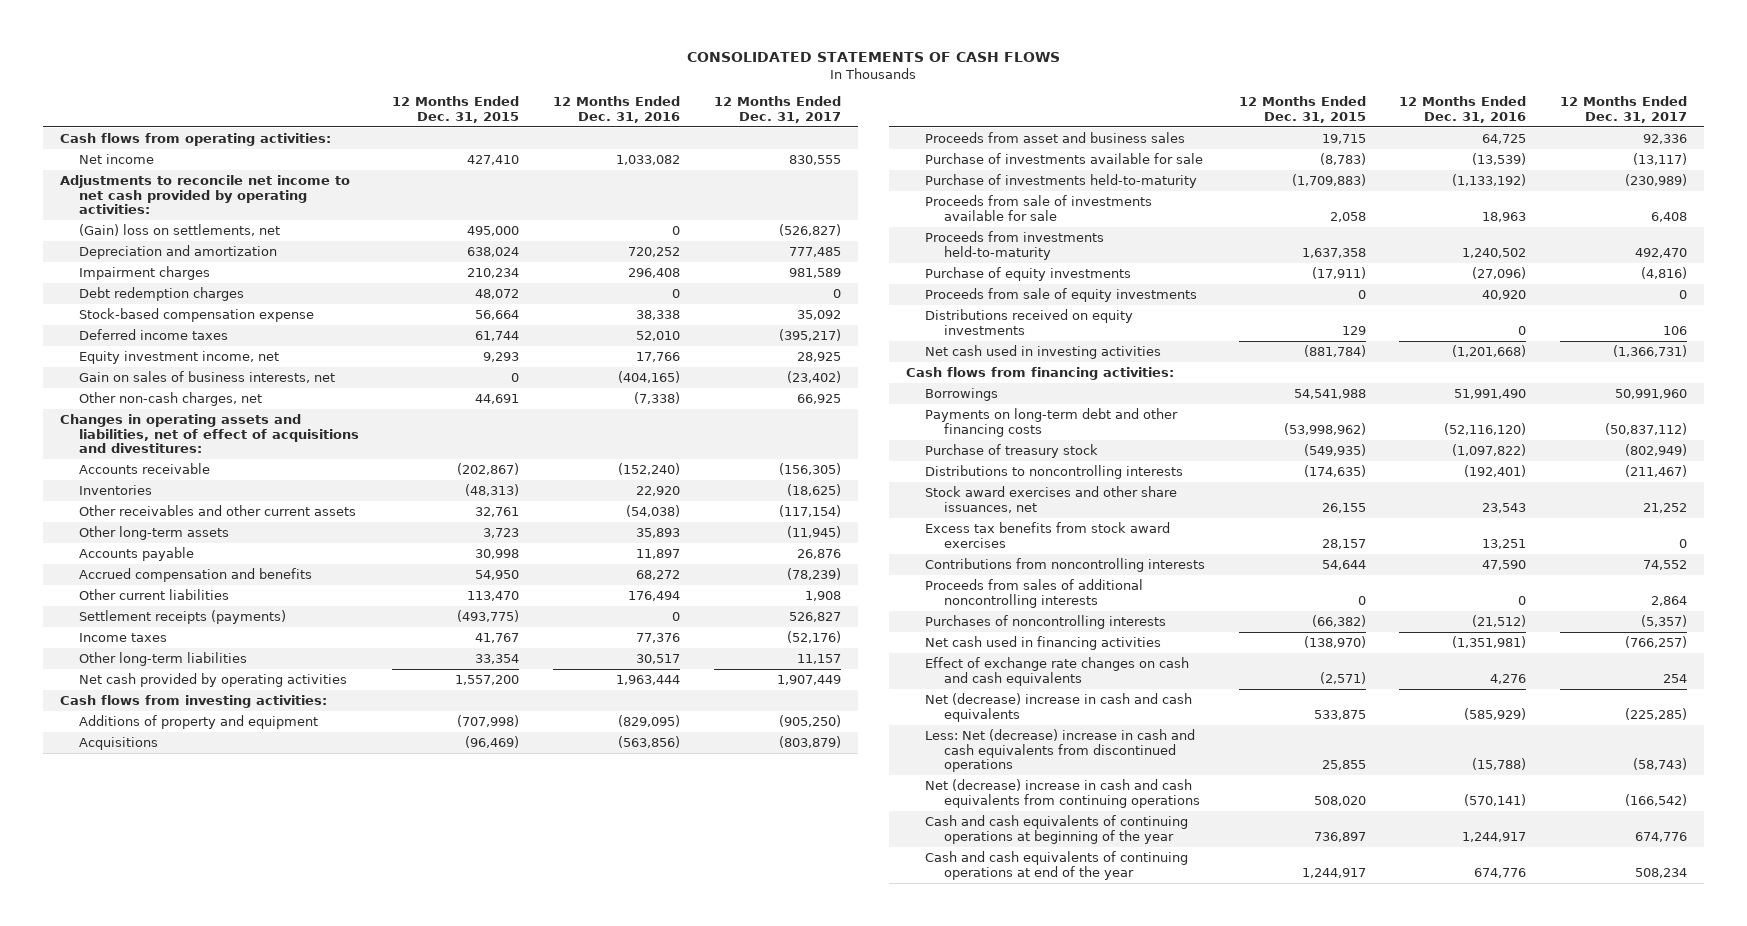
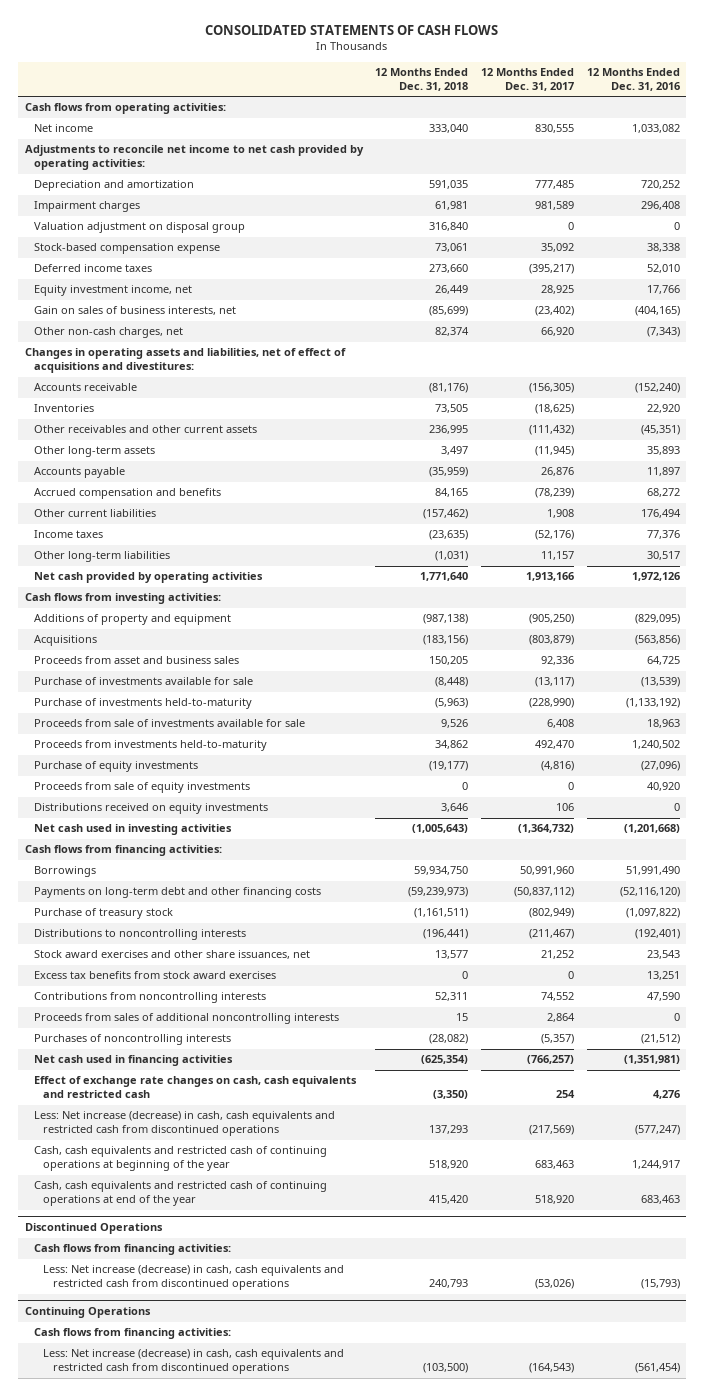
- | 12 Months Ended Dec. 31, 2015 | 12 Months Ended Dec. 31, 2016 | 12 Months Ended Dec. 31, 2017
+ | 12 Months Ended Dec. 31, 2018 | 12 Months Ended Dec. 31, 2017 | 12 Months Ended Dec. 31, 2016
- (Gain) loss on settlements, net | 495,000 | 0 | (526,827)
- Debt redemption charges | 48,072 | 0 | 0
+ Valuation adjustment on disposal group | 316,840 | 0 | 0
- Other non-cash charges, net | 44,691 | (7,338) | 66,925
+ Other non-cash charges, net | 82,374 | 66,920 | (7,343)
- Other receivables and other current assets | 32,761 | (54,038) | (117,154)
+ Other receivables and other current assets | 236,995 | (111,432) | (45,351)
- Settlement receipts (payments) | (493,775) | 0 | 526,827
- Net cash provided by operating activities | 1,557,200 | 1,963,444 | 1,907,449
+ Net cash provided by operating activities | 1,771,640 | 1,913,166 | 1,972,126
- Purchase of investments held-to-maturity | (1,709,883) | (1,133,192) | (230,989)
+ Purchase of investments held-to-maturity | (5,963) | (228,990) | (1,133,192)
- Net cash used in investing activities | (881,784) | (1,201,668) | (1,366,731)
+ Net cash used in investing activities | (1,005,643) | (1,364,732) | (1,201,668)
- Effect of exchange rate changes on cash and cash equivalents | (2,571) | 4,276 | 254
- Net (decrease) increase in cash and cash equivalents | 533,875 | (585,929) | (225,285)
- Less: Net (decrease) increase in cash and cash equivalents from discontinued operations | 25,855 | (15,788) | (58,743)
- Net (decrease) increase in cash and cash equivalents from continuing operations | 508,020 | (570,141) | (166,542)
- Cash and cash equivalents of continuing operations at beginning of the year | 736,897 | 1,244,917 | 674,776
- Cash and cash equivalents of continuing operations at end of the year | 1,244,917 | 674,776 | 508,234
+ Effect of exchange rate changes on cash, cash equivalents and restricted cash | (3,350) | 254 | 4,276
+ Less: Net increase (decrease) in cash, cash equivalents and restricted cash from discontinued operations | 137,293 | (217,569) | (577,247)
+ Cash, cash equivalents and restricted cash of continuing operations at beginning of the year | 518,920 | 683,463 | 1,244,917
+ Cash, cash equivalents and restricted cash of continuing operations at end of the year | 415,420 | 518,920 | 683,463
+ Discontinued Operations
+ Cash flows from financing activities:
+ Less: Net increase (decrease) in cash, cash equivalents and restricted cash from discontinued operations | 240,793 | (53,026) | (15,793)
+ Continuing Operations
+ Cash flows from financing activities:
+ Less: Net increase (decrease) in cash, cash equivalents and restricted cash from discontinued operations | (103,500) | (164,543) | (561,454)

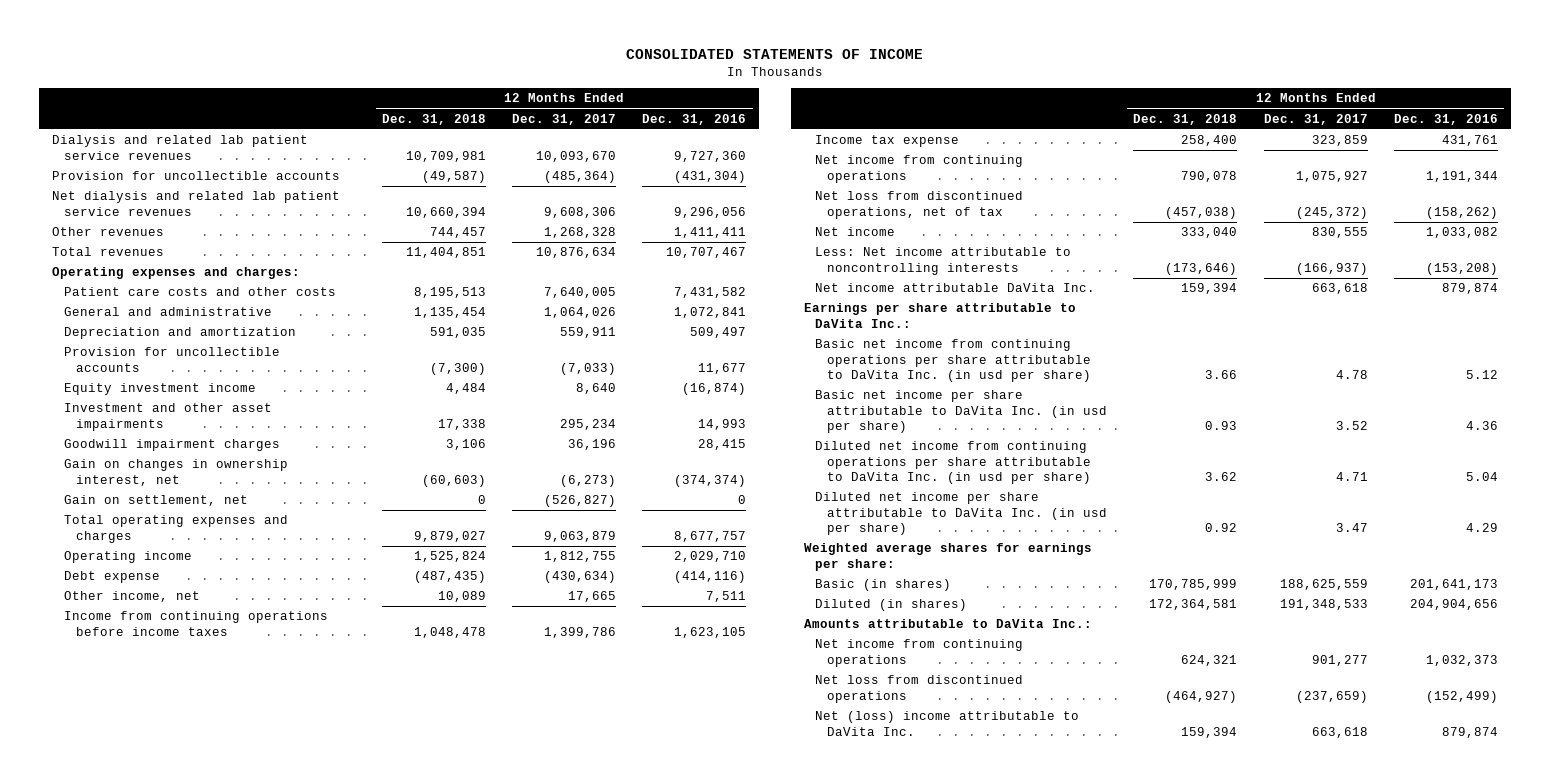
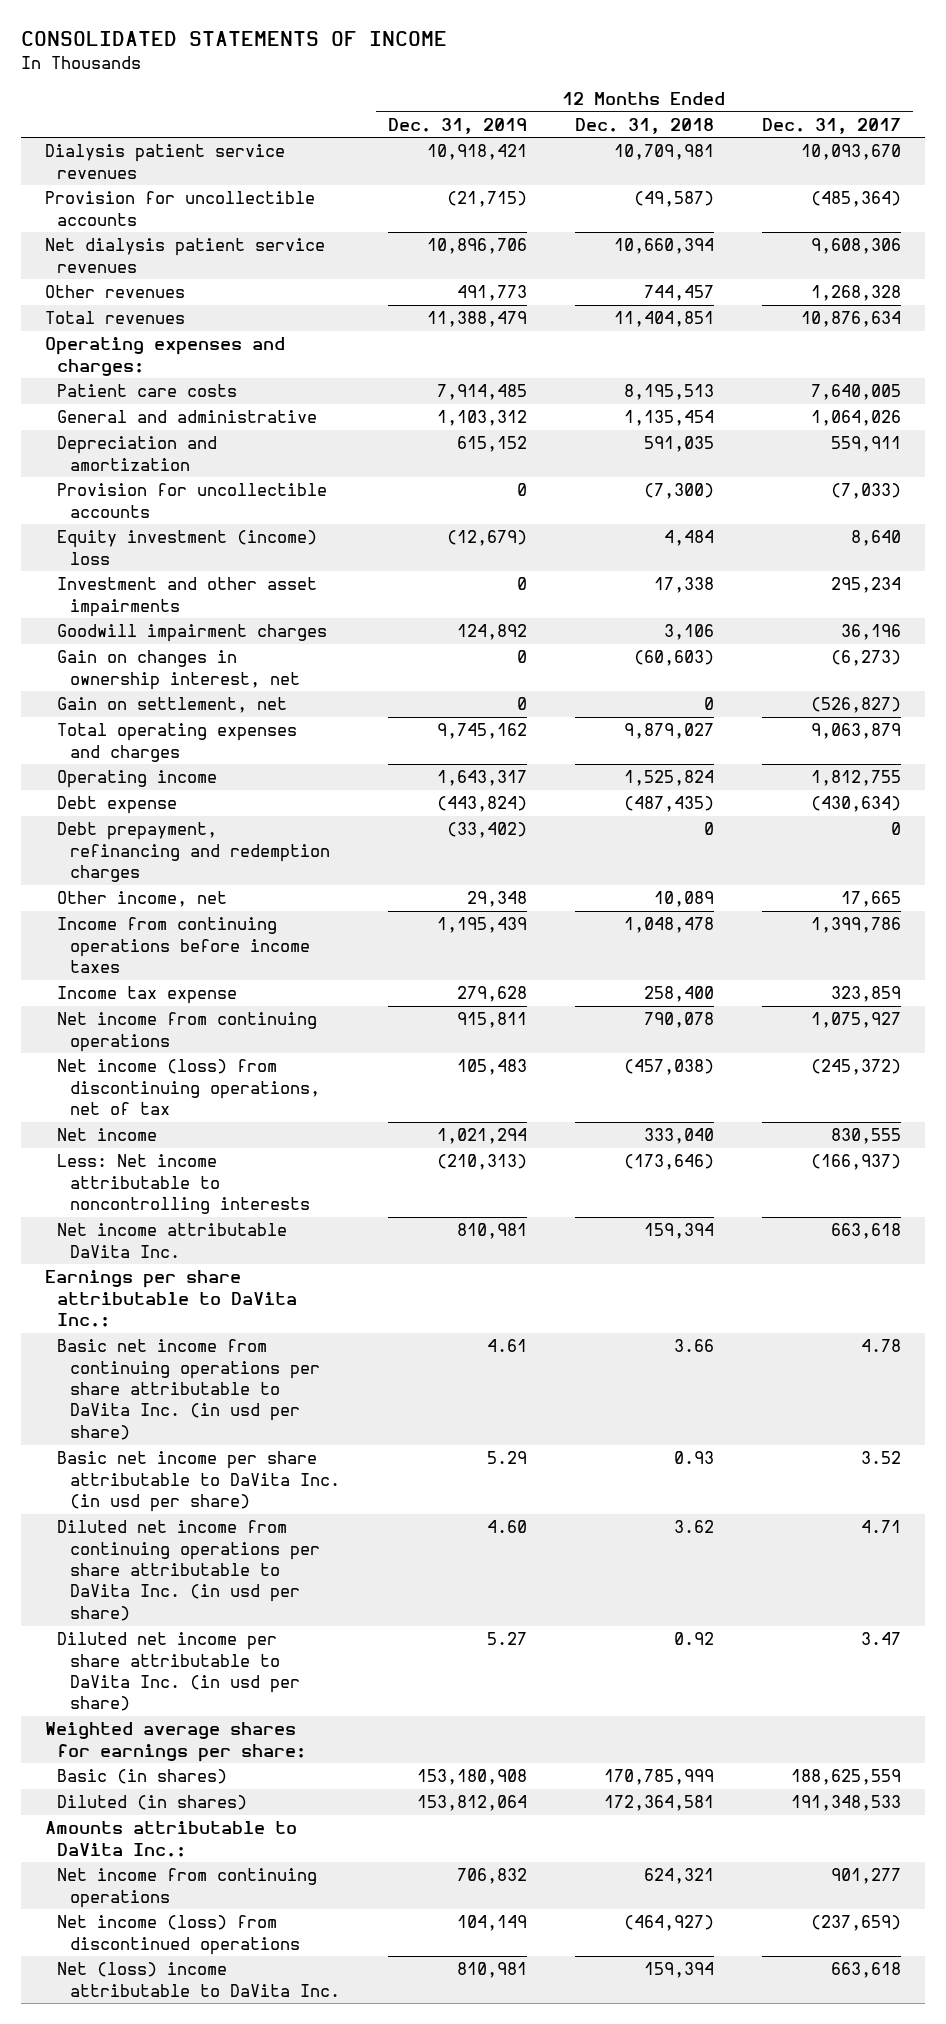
- | 12 Months Ended Dec. 31, 2018 | 12 Months Ended Dec. 31, 2017 | 12 Months Ended Dec. 31, 2016
+ | 12 Months Ended Dec. 31, 2019 | 12 Months Ended Dec. 31, 2018 | 12 Months Ended Dec. 31, 2017
- Dialysis and related lab patient service revenues | 10,709,981 | 10,093,670 | 9,727,360
+ Dialysis patient service revenues | 10,918,421 | 10,709,981 | 10,093,670
- Net dialysis and related lab patient service revenues | 10,660,394 | 9,608,306 | 9,296,056
+ Net dialysis patient service revenues | 10,896,706 | 10,660,394 | 9,608,306
- Patient care costs and other costs | 8,195,513 | 7,640,005 | 7,431,582
+ Patient care costs | 7,914,485 | 8,195,513 | 7,640,005
- Equity investment income | 4,484 | 8,640 | (16,874)
+ Equity investment (income) loss | (12,679) | 4,484 | 8,640
+ Debt prepayment, refinancing and redemption charges | (33,402) | 0 | 0
- Net loss from discontinued operations, net of tax | (457,038) | (245,372) | (158,262)
+ Net income (loss) from discontinuing operations, net of tax | 105,483 | (457,038) | (245,372)
- Net loss from discontinued operations | (464,927) | (237,659) | (152,499)
+ Net income (loss) from discontinued operations | 104,149 | (464,927) | (237,659)

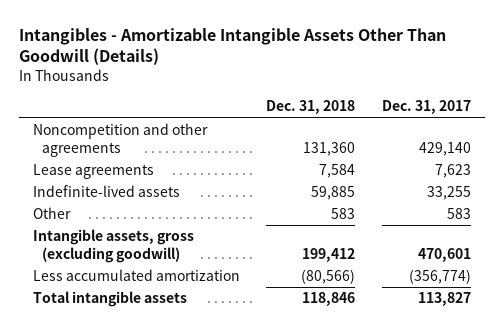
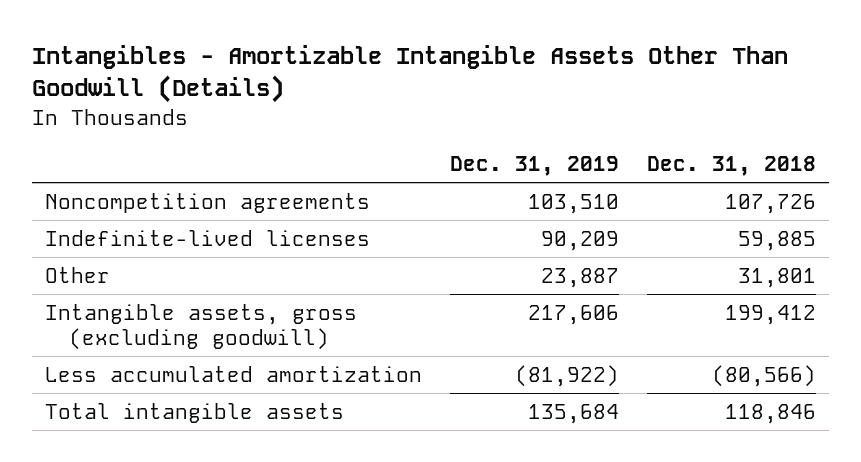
- | Dec. 31, 2018 | Dec. 31, 2017
+ | Dec. 31, 2019 | Dec. 31, 2018
- Noncompetition and other agreements | 131,360 | 429,140
- Lease agreements | 7,584 | 7,623
- Indefinite-lived assets | 59,885 | 33,255
- Other | 583 | 583
+ Noncompetition agreements | 103,510 | 107,726
+ Indefinite-lived licenses | 90,209 | 59,885
+ Other | 23,887 | 31,801

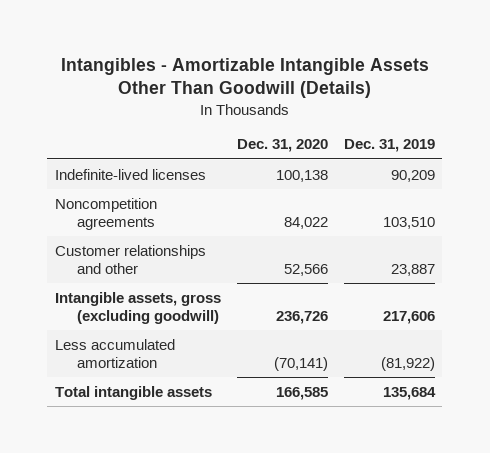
- | Dec. 31, 2019 | Dec. 31, 2018
+ | Dec. 31, 2020 | Dec. 31, 2019
- Other | 23,887 | 31,801
moved down: Noncompetition agreements | 84,022 | 103,510
+ Customer relationships and other | 52,566 | 23,887

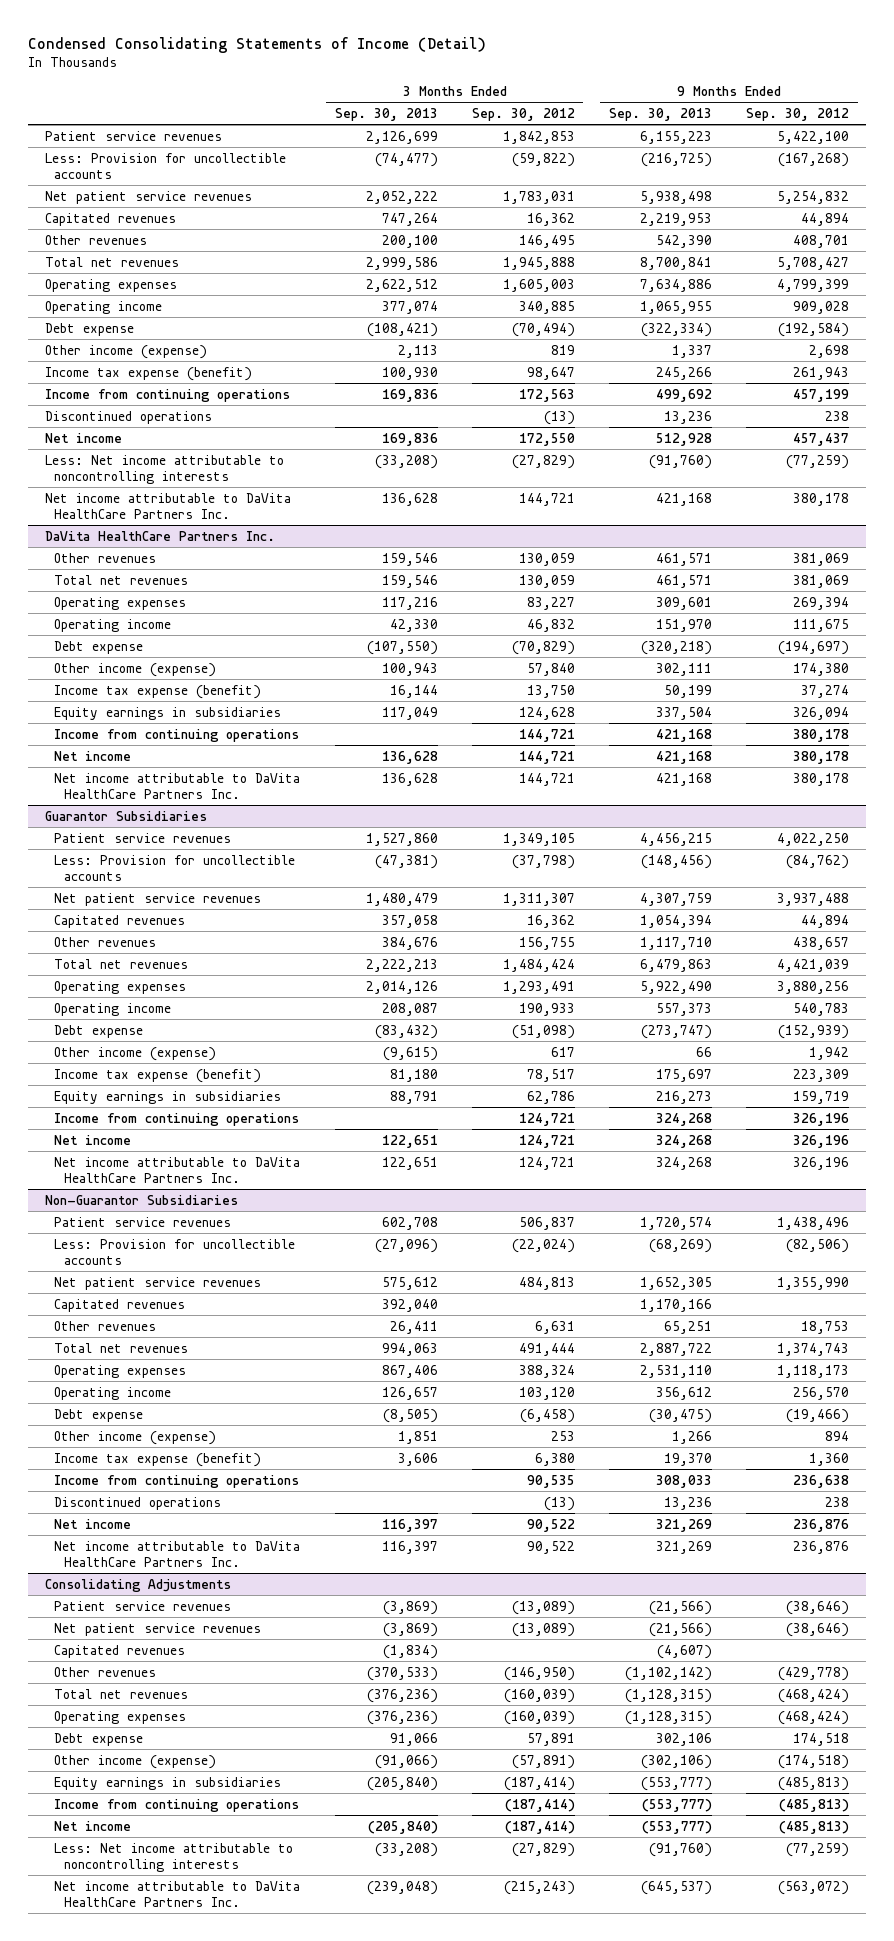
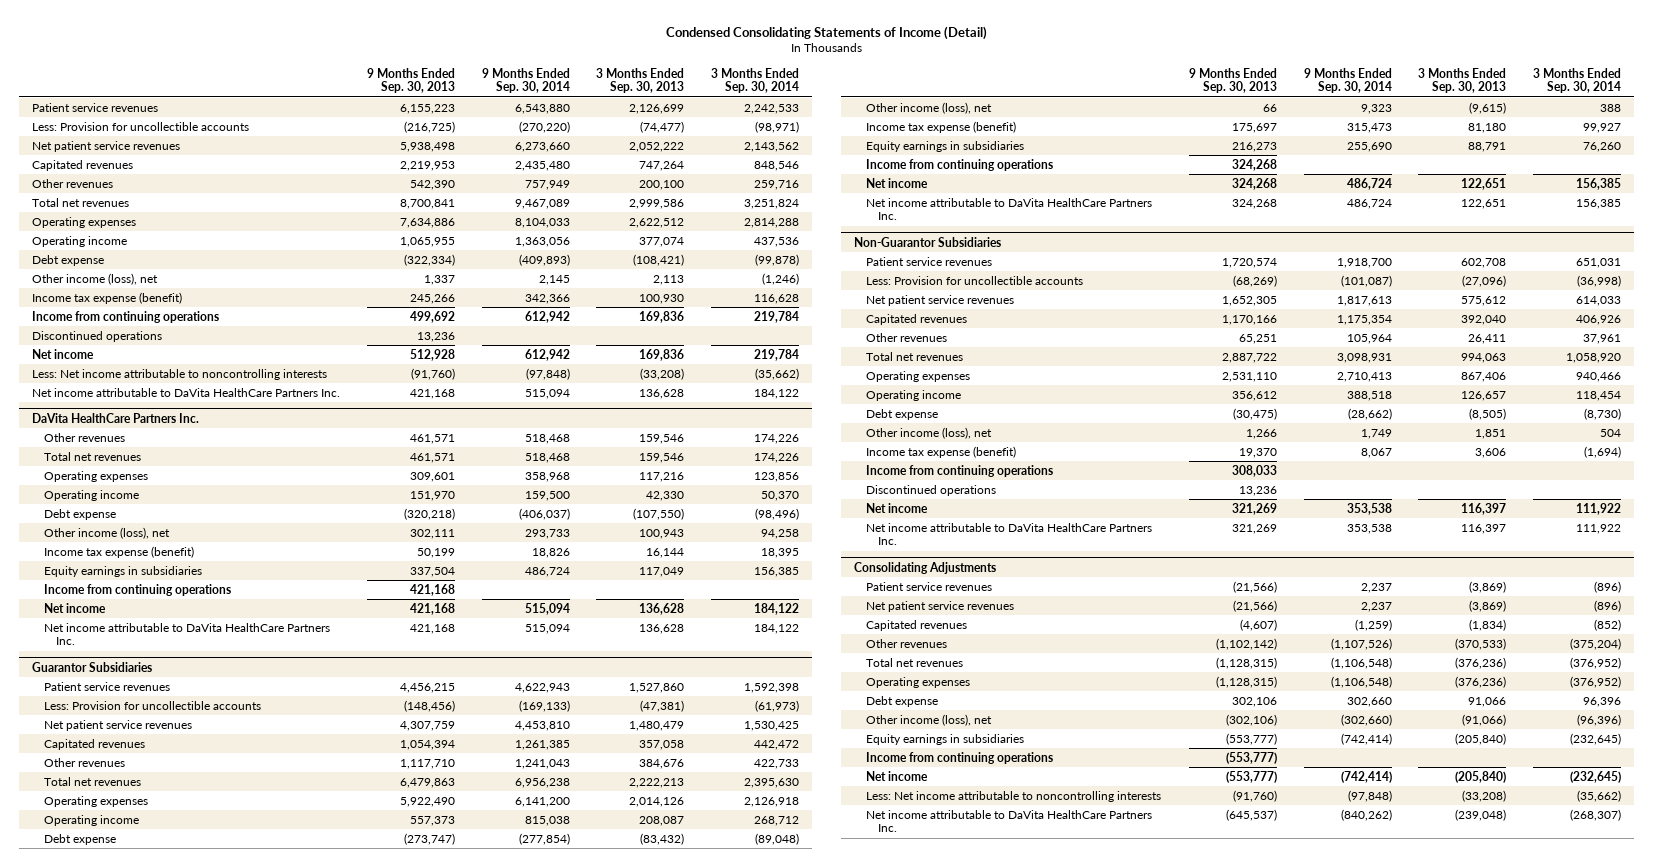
- | 3 Months Ended Sep. 30, 2013 | 3 Months Ended Sep. 30, 2012 | 9 Months Ended Sep. 30, 2013 | 9 Months Ended Sep. 30, 2012
+ | 9 Months Ended Sep. 30, 2013 | 9 Months Ended Sep. 30, 2014 | 3 Months Ended Sep. 30, 2013 | 3 Months Ended Sep. 30, 2014
- Other income (expense) | 2,113 | 819 | 1,337 | 2,698
+ Other income (loss), net | 1,337 | 2,145 | 2,113 | (1,246)
@ DaVita HealthCare Partners Inc.
- Other income (expense) | 100,943 | 57,840 | 302,111 | 174,380
+ Other income (loss), net | 302,111 | 293,733 | 100,943 | 94,258
@ Guarantor Subsidiaries
- Other income (expense) | (9,615) | 617 | 66 | 1,942
+ Other income (loss), net | 66 | 9,323 | (9,615) | 388
@ Non-Guarantor Subsidiaries
- Other income (expense) | 1,851 | 253 | 1,266 | 894
+ Other income (loss), net | 1,266 | 1,749 | 1,851 | 504
@ Consolidating Adjustments
- Other income (expense) | (91,066) | (57,891) | (302,106) | (174,518)
+ Other income (loss), net | (302,106) | (302,660) | (91,066) | (96,396)

